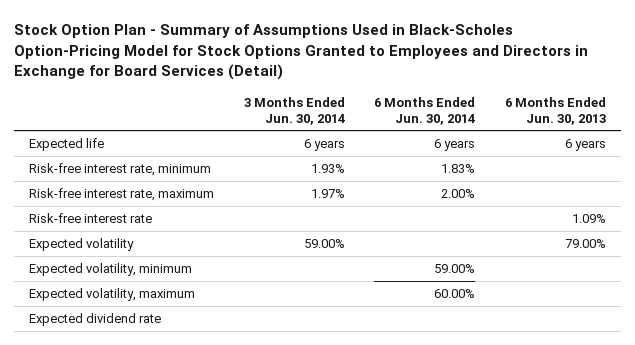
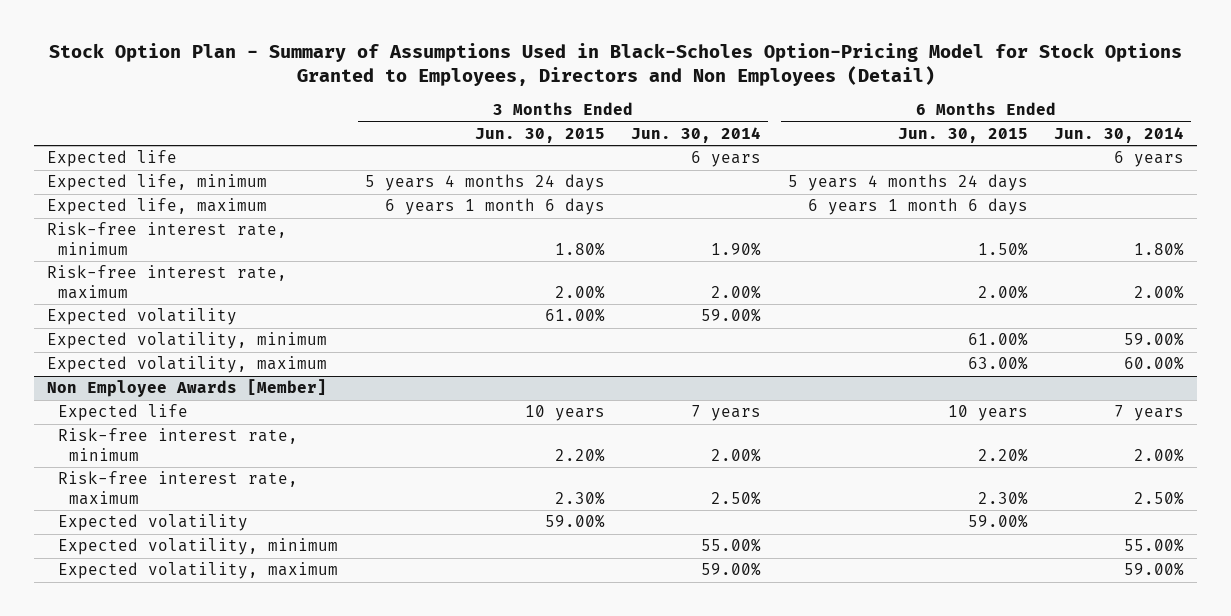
- Stock Option Plan - Summary of Assumptions Used in Black-Scholes Option-Pricing Model for Stock Options Granted to Employees and Directors in Exchange for Board Services (Detail)
+ Stock Option Plan - Summary of Assumptions Used in Black-Scholes Option-Pricing Model for Stock Options Granted to Employees, Directors and Non Employees (Detail)
- | 3 Months Ended Jun. 30, 2014 | 6 Months Ended Jun. 30, 2014 | 6 Months Ended Jun. 30, 2013
+ | 3 Months Ended Jun. 30, 2015 | 3 Months Ended Jun. 30, 2014 | 6 Months Ended Jun. 30, 2015 | 6 Months Ended Jun. 30, 2014
- Risk-free interest rate, minimum | 1.93% | 1.83% |
- Risk-free interest rate, maximum | 1.97% | 2.00% |
- Risk-free interest rate | | | 1.09%
+ Expected life, minimum | 5 years 4 months 24 days | | 5 years 4 months 24 days |
+ Expected life, maximum | 6 years 1 month 6 days | | 6 years 1 month 6 days |
+ Risk-free interest rate, minimum | 1.80% | 1.90% | 1.50% | 1.80%
+ Risk-free interest rate, maximum | 2.00% | 2.00% | 2.00% | 2.00%
- Expected dividend rate
+ Non Employee Awards [Member]
+ Expected life | 10 years | 7 years | 10 years | 7 years
+ Risk-free interest rate, minimum | 2.20% | 2.00% | 2.20% | 2.00%
+ Risk-free interest rate, maximum | 2.30% | 2.50% | 2.30% | 2.50%
+ Expected volatility | 59.00% | | 59.00% |
+ Expected volatility, minimum | | 55.00% | | 55.00%
+ Expected volatility, maximum | | 59.00% | | 59.00%

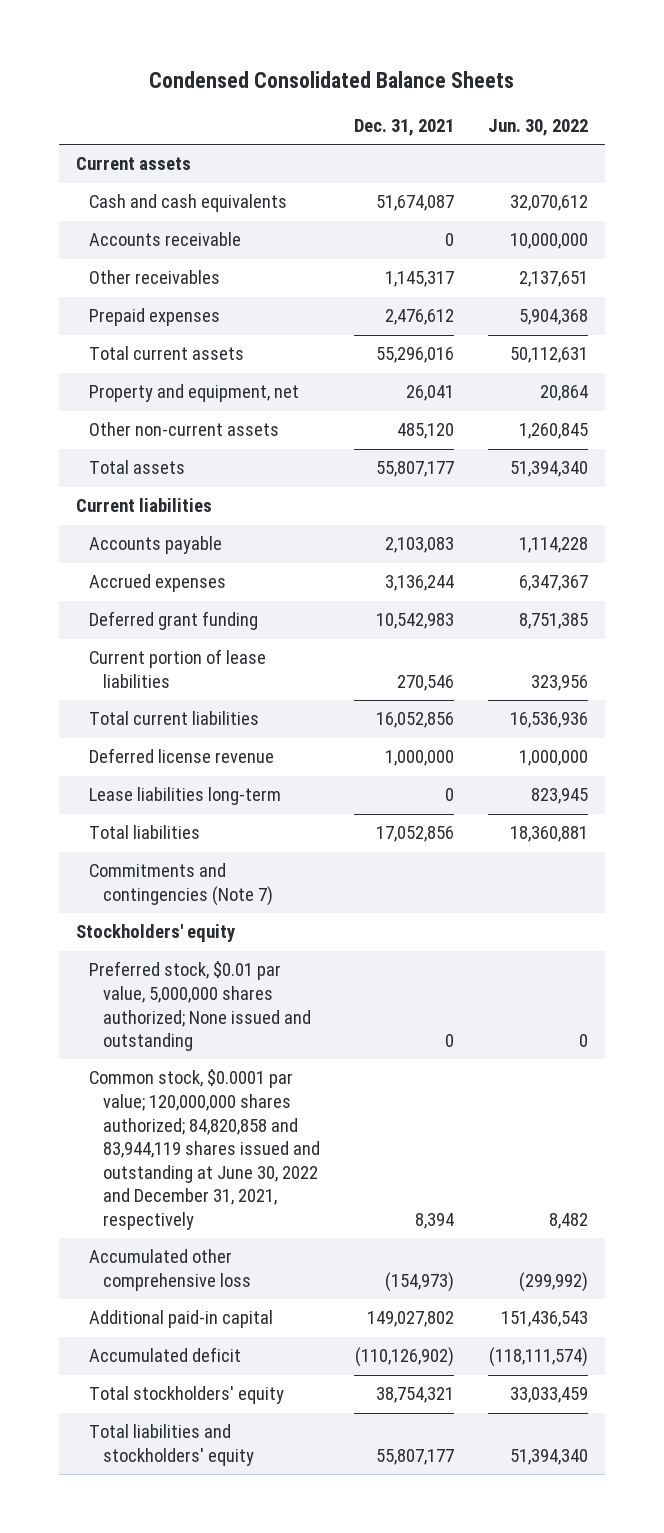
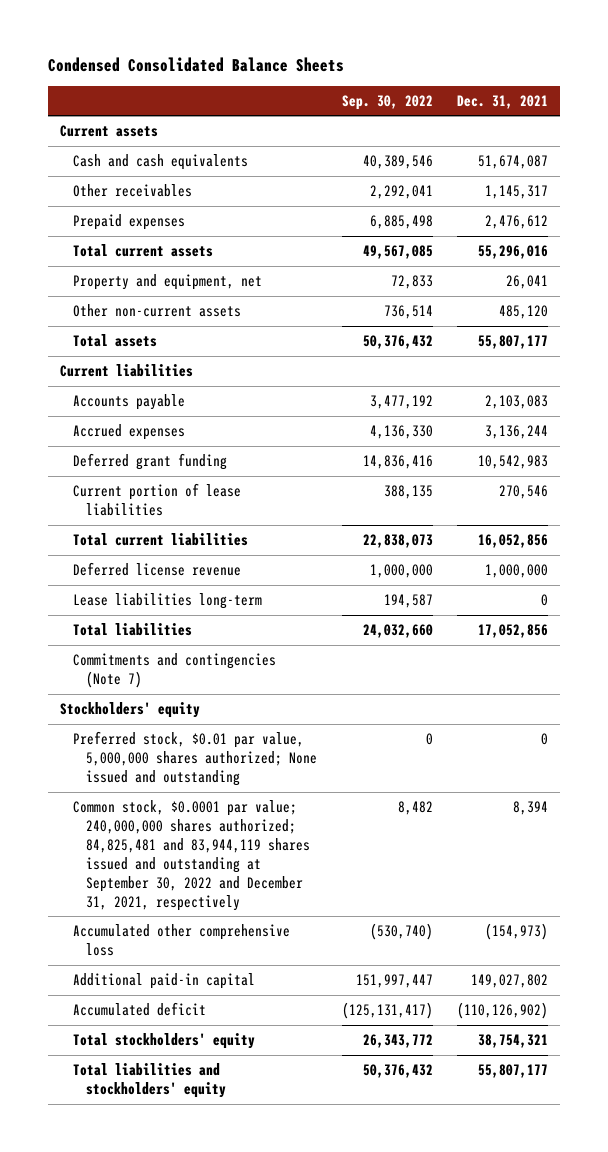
- | Dec. 31, 2021 | Jun. 30, 2022
+ | Sep. 30, 2022 | Dec. 31, 2021
- Accounts receivable | 0 | 10,000,000
- Common stock, $0.0001 par value; 120,000,000 shares authorized; 84,820,858 and 83,944,119 shares issued and outstanding at June 30, 2022 and December 31, 2021, respectively | 8,394 | 8,482
+ Common stock, $0.0001 par value; 240,000,000 shares authorized; 84,825,481 and 83,944,119 shares issued and outstanding at September 30, 2022 and December 31, 2021, respectively | 8,482 | 8,394

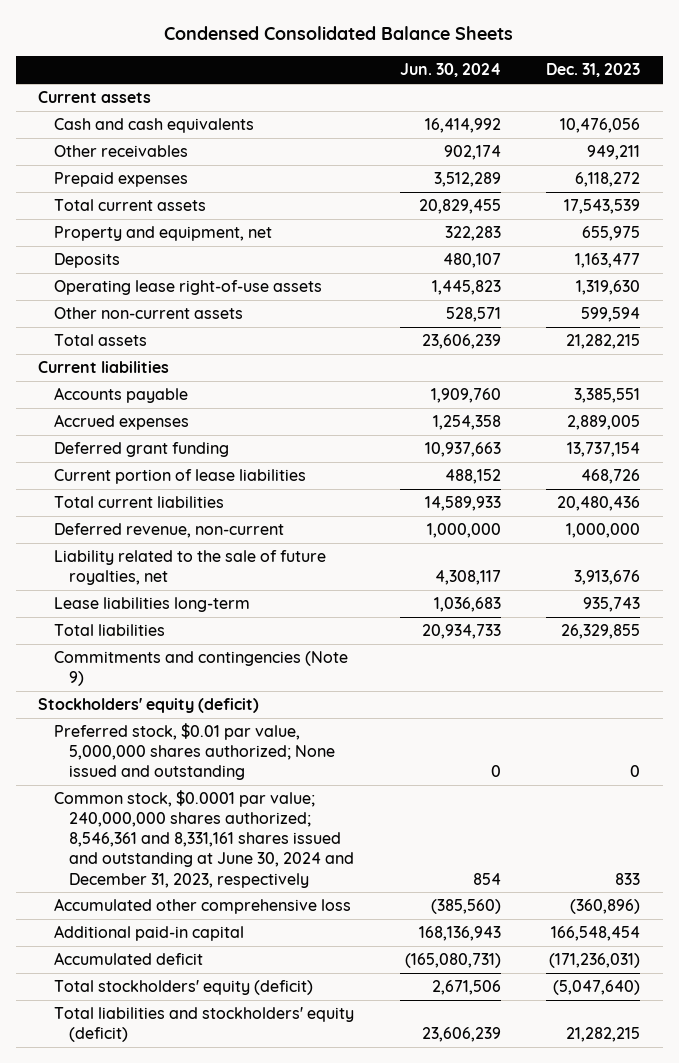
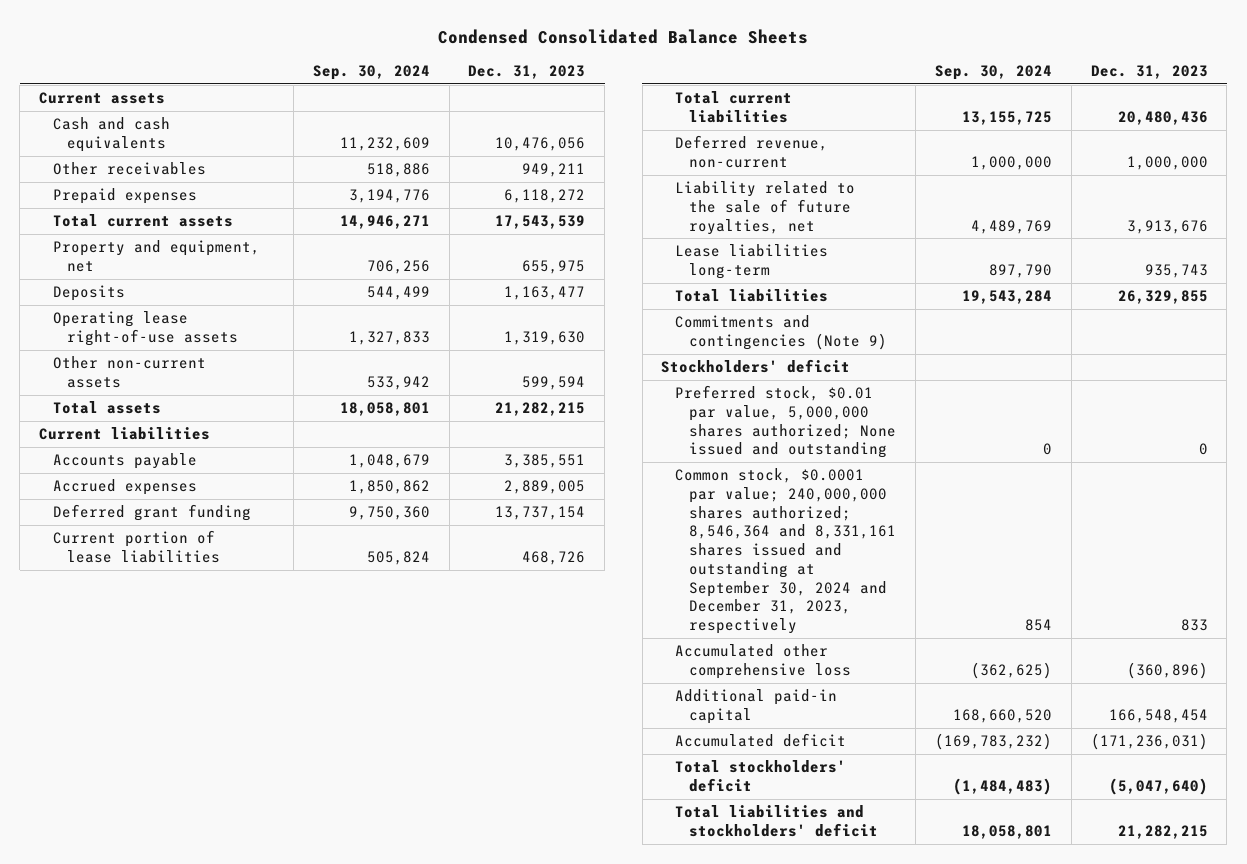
- | Jun. 30, 2024 | Dec. 31, 2023
+ | Sep. 30, 2024 | Dec. 31, 2023
- Stockholders' equity (deficit)
+ Stockholders' deficit
- Common stock, $0.0001 par value; 240,000,000 shares authorized; 8,546,361 and 8,331,161 shares issued and outstanding at June 30, 2024 and December 31, 2023, respectively | 854 | 833
+ Common stock, $0.0001 par value; 240,000,000 shares authorized; 8,546,364 and 8,331,161 shares issued and outstanding at September 30, 2024 and December 31, 2023, respectively | 854 | 833
- Total stockholders' equity (deficit) | 2,671,506 | (5,047,640)
- Total liabilities and stockholders' equity (deficit) | 23,606,239 | 21,282,215
+ Total stockholders' deficit | (1,484,483) | (5,047,640)
+ Total liabilities and stockholders' deficit | 18,058,801 | 21,282,215

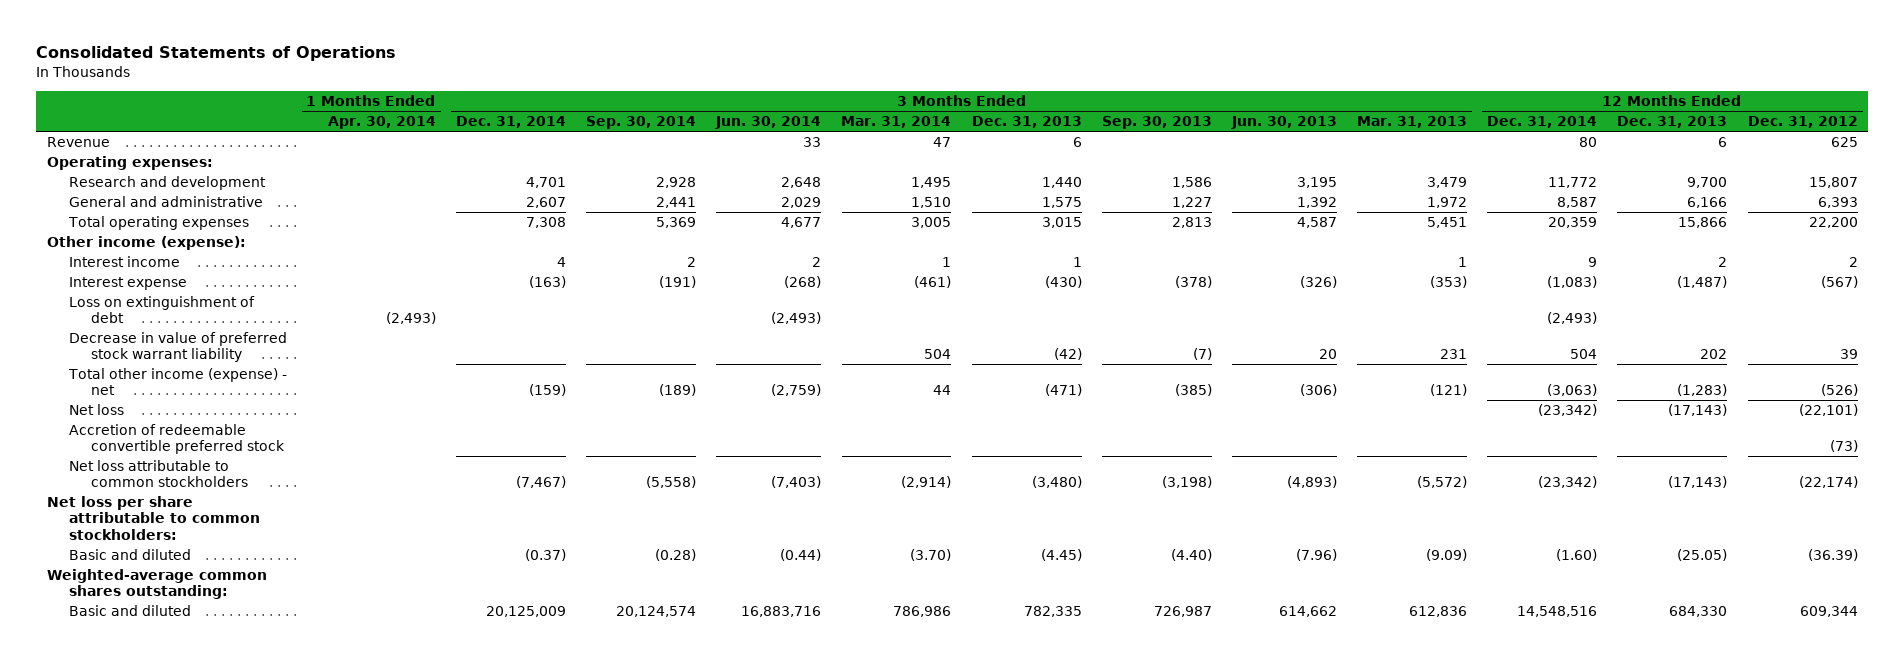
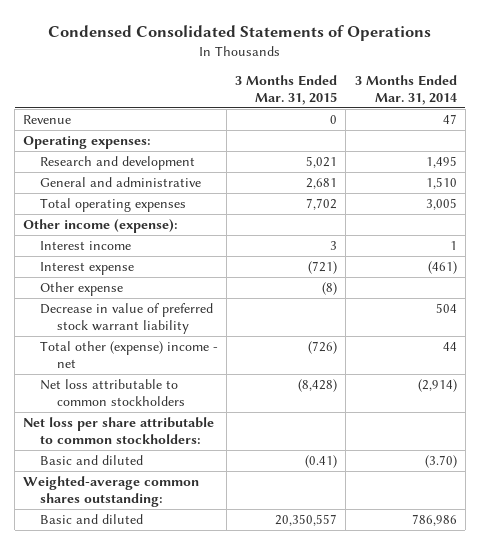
- Consolidated Statements of Operations
+ Condensed Consolidated Statements of Operations
- | 1 Months Ended Apr. 30, 2014 | 3 Months Ended Dec. 31, 2014 | 3 Months Ended Sep. 30, 2014 | 3 Months Ended Jun. 30, 2014 | 3 Months Ended Mar. 31, 2014 | 3 Months Ended Dec. 31, 2013 | 3 Months Ended Sep. 30, 2013 | 3 Months Ended Jun. 30, 2013 | 3 Months Ended Mar. 31, 2013 | 12 Months Ended Dec. 31, 2014 | 12 Months Ended Dec. 31, 2013 | 12 Months Ended Dec. 31, 2012
+ | 3 Months Ended Mar. 31, 2015 | 3 Months Ended Mar. 31, 2014
- Loss on extinguishment of debt | (2,493) | | | (2,493) | | | | | | (2,493) | |
+ Other expense | (8) |
- Total other income (expense) - net | | (159) | (189) | (2,759) | 44 | (471) | (385) | (306) | (121) | (3,063) | (1,283) | (526)
- Net loss | | | | | | | | | | (23,342) | (17,143) | (22,101)
- Accretion of redeemable convertible preferred stock | | | | | | | | | | | | (73)
+ Total other (expense) income - net | (726) | 44

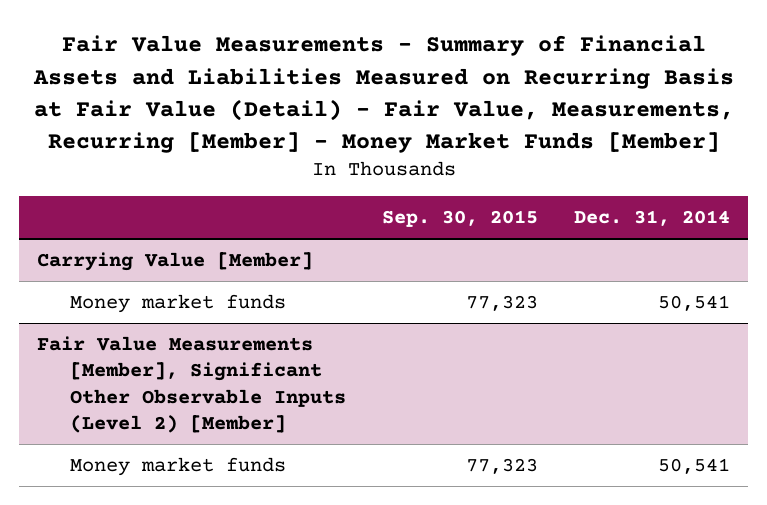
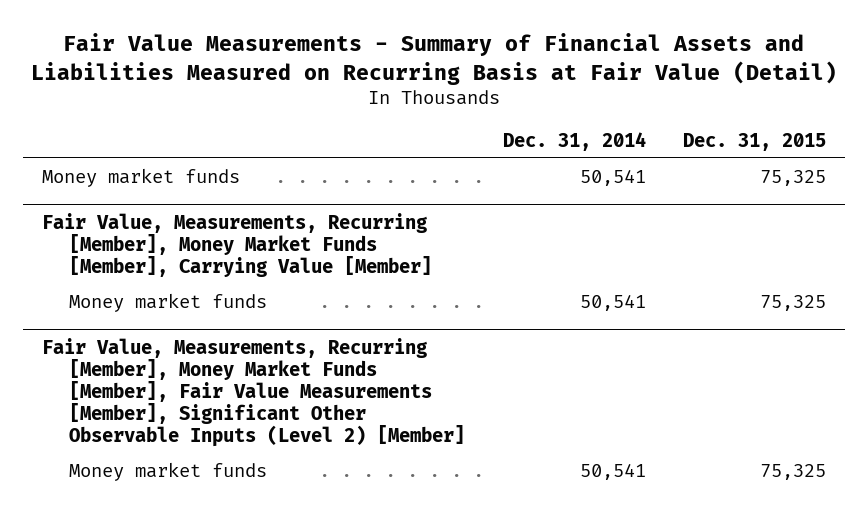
- Fair Value Measurements - Summary of Financial Assets and Liabilities Measured on Recurring Basis at Fair Value (Detail) - Fair Value, Measurements, Recurring [Member] - Money Market Funds [Member]
+ Fair Value Measurements - Summary of Financial Assets and Liabilities Measured on Recurring Basis at Fair Value (Detail)
- | Sep. 30, 2015 | Dec. 31, 2014
+ | Dec. 31, 2014 | Dec. 31, 2015
- Carrying Value [Member]
- Fair Value Measurements [Member], Significant Other Observable Inputs (Level 2) [Member]
+ Fair Value, Measurements, Recurring [Member], Money Market Funds [Member], Carrying Value [Member]
+ Fair Value, Measurements, Recurring [Member], Money Market Funds [Member], Fair Value Measurements [Member], Significant Other Observable Inputs (Level 2) [Member]
+ Money market funds | 50,541 | 75,325

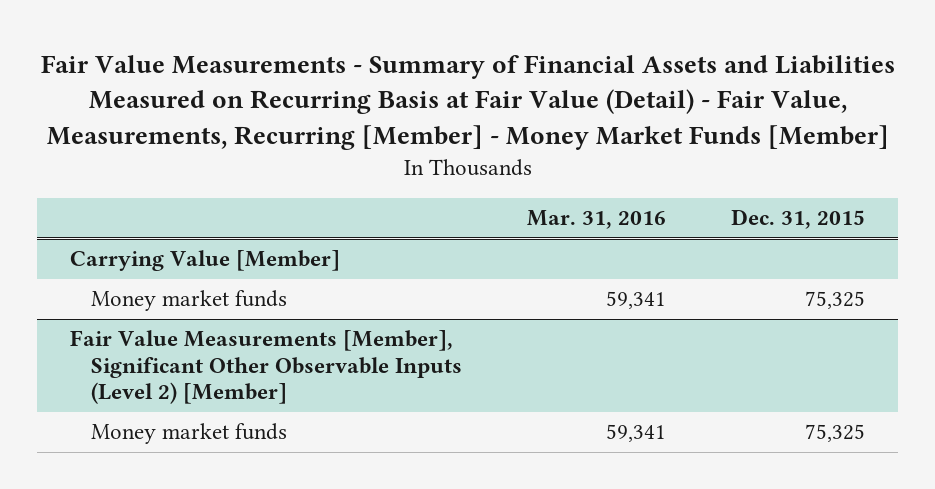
- Fair Value Measurements - Summary of Financial Assets and Liabilities Measured on Recurring Basis at Fair Value (Detail)
+ Fair Value Measurements - Summary of Financial Assets and Liabilities Measured on Recurring Basis at Fair Value (Detail) - Fair Value, Measurements, Recurring [Member] - Money Market Funds [Member]
- | Dec. 31, 2014 | Dec. 31, 2015
+ | Mar. 31, 2016 | Dec. 31, 2015
- Money market funds | 50,541 | 75,325
- Fair Value, Measurements, Recurring [Member], Money Market Funds [Member], Carrying Value [Member]
+ Carrying Value [Member]
- Fair Value, Measurements, Recurring [Member], Money Market Funds [Member], Fair Value Measurements [Member], Significant Other Observable Inputs (Level 2) [Member]
+ Fair Value Measurements [Member], Significant Other Observable Inputs (Level 2) [Member]

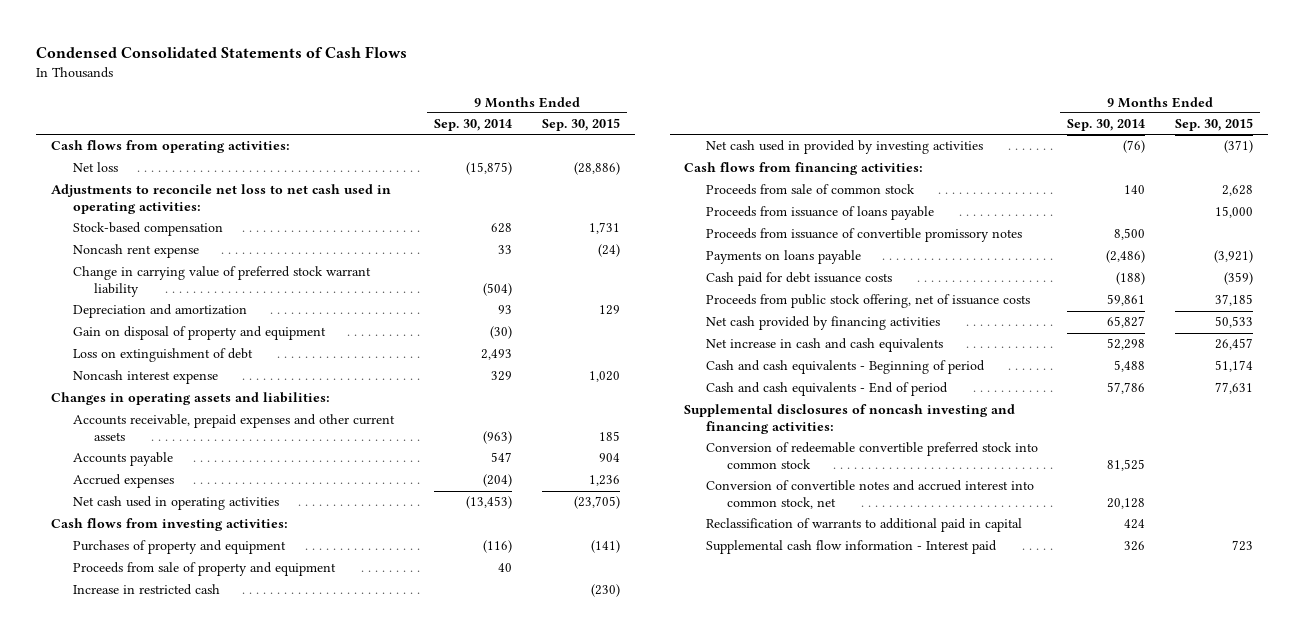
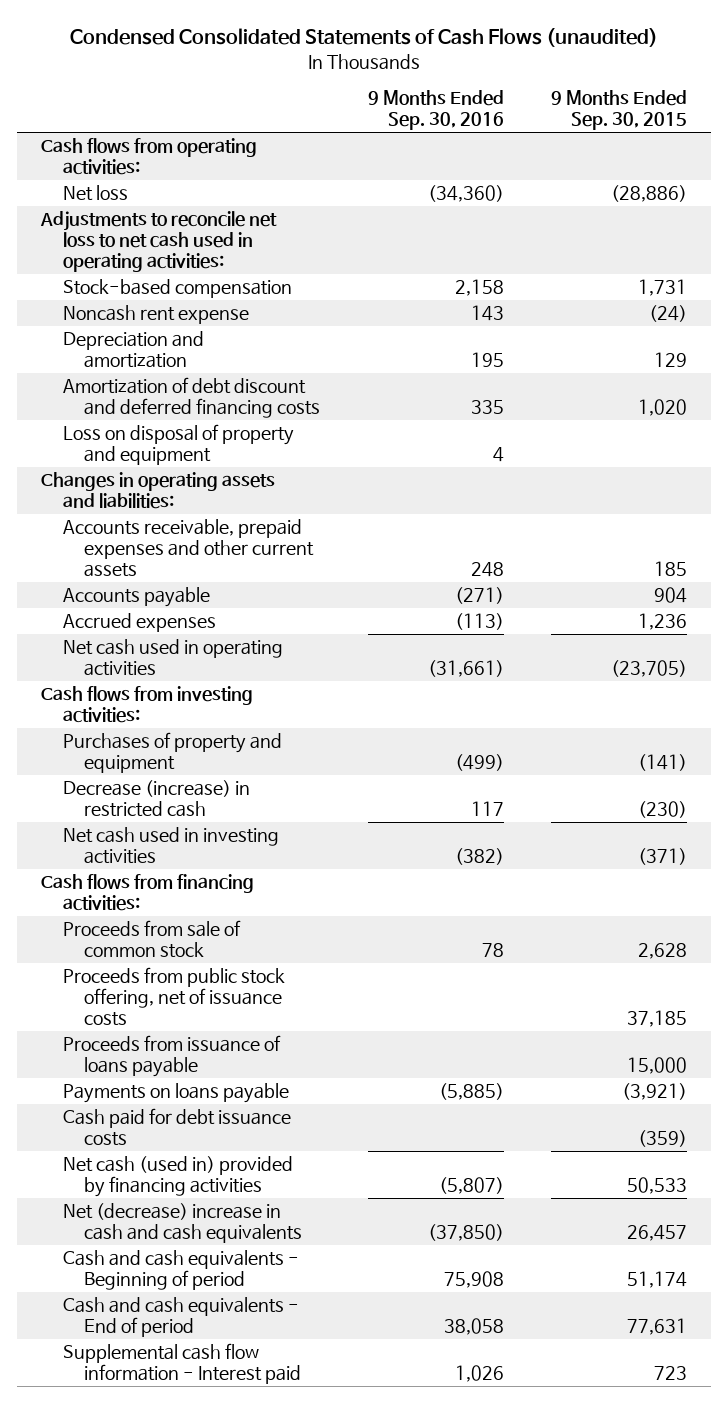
- Condensed Consolidated Statements of Cash Flows
+ Condensed Consolidated Statements of Cash Flows (unaudited)
- | 9 Months Ended Sep. 30, 2014 | 9 Months Ended Sep. 30, 2015
+ | 9 Months Ended Sep. 30, 2016 | 9 Months Ended Sep. 30, 2015
- Change in carrying value of preferred stock warrant liability | (504) |
- Gain on disposal of property and equipment | (30) |
- Loss on extinguishment of debt | 2,493 |
- Noncash interest expense | 329 | 1,020
+ Amortization of debt discount and deferred financing costs | 335 | 1,020
+ Loss on disposal of property and equipment | 4 |
- Proceeds from sale of property and equipment | 40 |
- Increase in restricted cash | | (230)
- Net cash used in provided by investing activities | (76) | (371)
+ Decrease (increase) in restricted cash | 117 | (230)
+ Net cash used in investing activities | (382) | (371)
moved up: Proceeds from public stock offering, net of issuance costs | | 37,185
- Proceeds from issuance of convertible promissory notes | 8,500 |
- Net cash provided by financing activities | 65,827 | 50,533
- Net increase in cash and cash equivalents | 52,298 | 26,457
+ Net cash (used in) provided by financing activities | (5,807) | 50,533
+ Net (decrease) increase in cash and cash equivalents | (37,850) | 26,457
- Supplemental disclosures of noncash investing and financing activities:
- Conversion of redeemable convertible preferred stock into common stock | 81,525 |
- Conversion of convertible notes and accrued interest into common stock, net | 20,128 |
- Reclassification of warrants to additional paid in capital | 424 |

